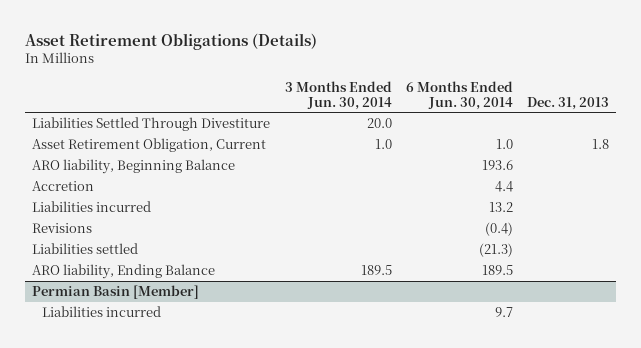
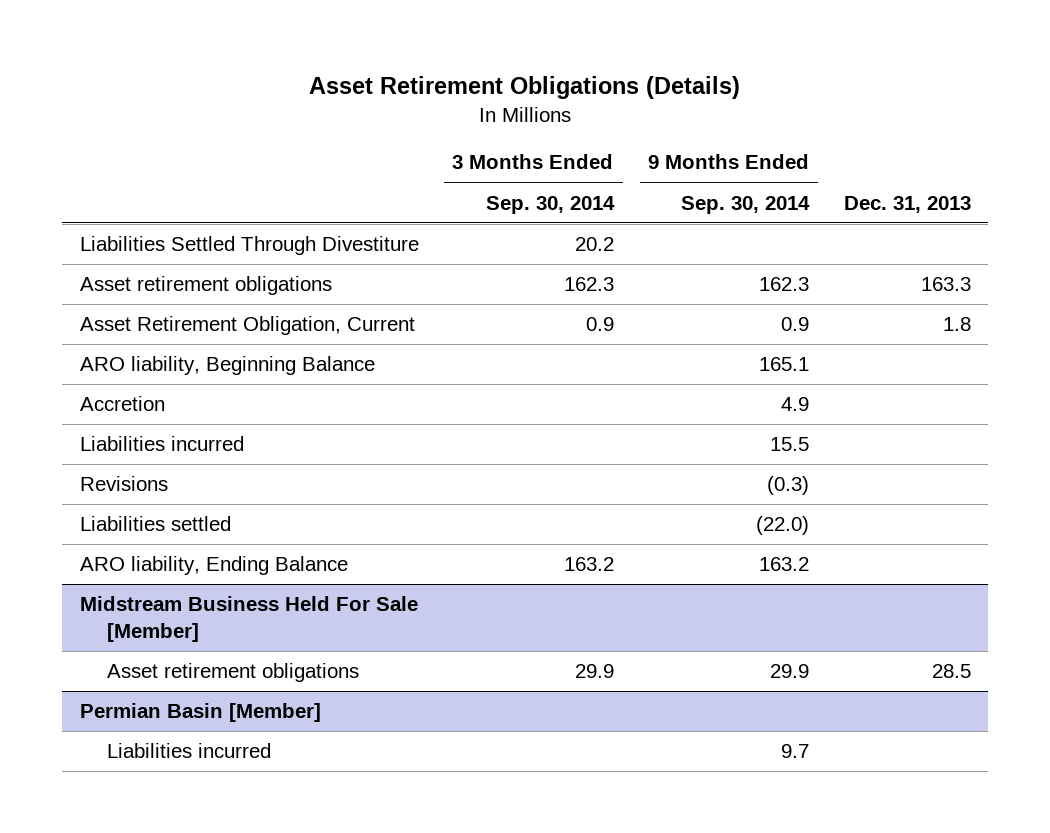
- | 3 Months Ended Jun. 30, 2014 | 6 Months Ended Jun. 30, 2014 | Dec. 31, 2013
+ | 3 Months Ended Sep. 30, 2014 | 9 Months Ended Sep. 30, 2014 | Dec. 31, 2013
+ Asset retirement obligations | 162.3 | 162.3 | 163.3
+ Midstream Business Held For Sale [Member]
+ Asset retirement obligations | 29.9 | 29.9 | 28.5

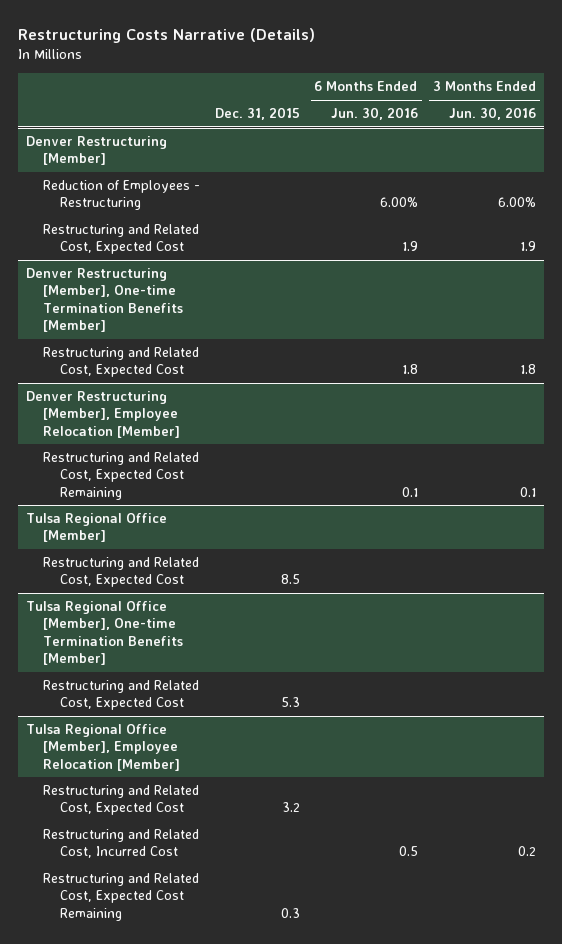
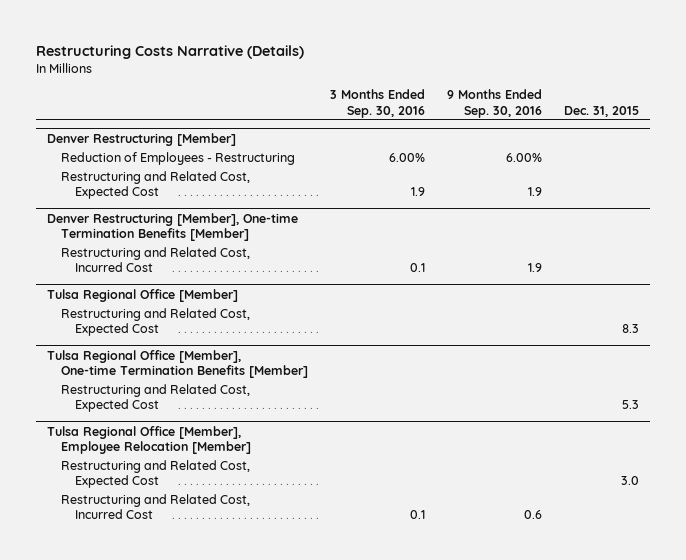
- | Dec. 31, 2015 | 6 Months Ended Jun. 30, 2016 | 3 Months Ended Jun. 30, 2016
+ | 3 Months Ended Sep. 30, 2016 | 9 Months Ended Sep. 30, 2016 | Dec. 31, 2015
@ Denver Restructuring [Member], One-time Termination Benefits [Member]
- Restructuring and Related Cost, Expected Cost | | 1.8 | 1.8
- Denver Restructuring [Member], Employee Relocation [Member]
- Restructuring and Related Cost, Expected Cost Remaining | | 0.1 | 0.1
@ Denver Restructuring [Member], One-time Termination Benefits [Member]
+ Restructuring and Related Cost, Incurred Cost | 0.1 | 1.9 |
@ Tulsa Regional Office [Member]
- Restructuring and Related Cost, Expected Cost | 8.5 | |
+ Restructuring and Related Cost, Expected Cost | | | 8.3
@ Tulsa Regional Office [Member], Employee Relocation [Member]
- Restructuring and Related Cost, Expected Cost | 3.2 | |
+ Restructuring and Related Cost, Expected Cost | | | 3.0
- Restructuring and Related Cost, Expected Cost Remaining | 0.3 | |

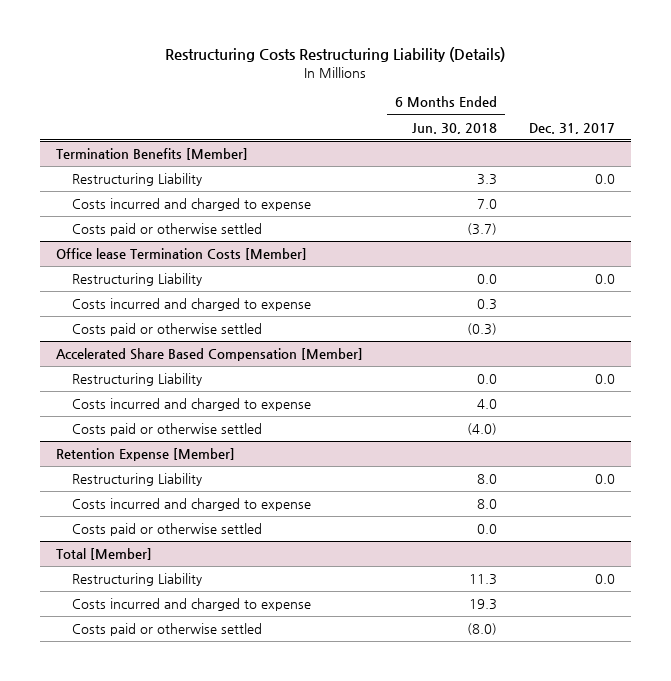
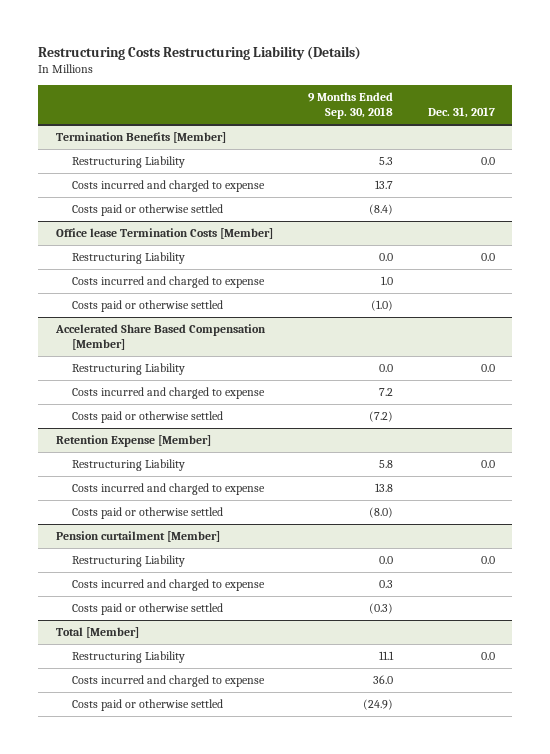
- | 6 Months Ended Jun. 30, 2018 | Dec. 31, 2017
+ | 9 Months Ended Sep. 30, 2018 | Dec. 31, 2017
+ Pension curtailment [Member]
+ Restructuring Liability | 0.0 | 0.0
+ Costs incurred and charged to expense | 0.3 |
+ Costs paid or otherwise settled | (0.3) |

